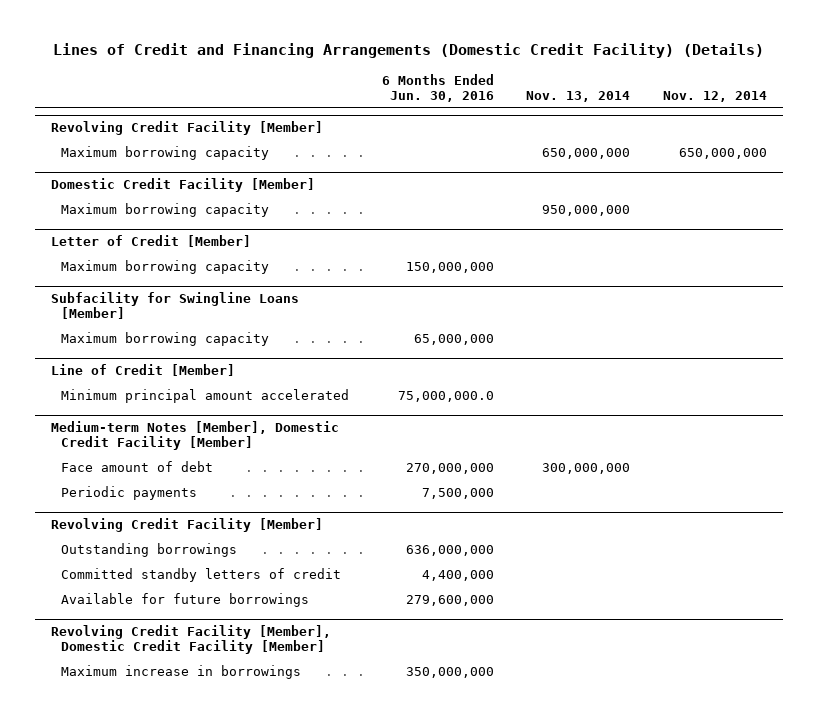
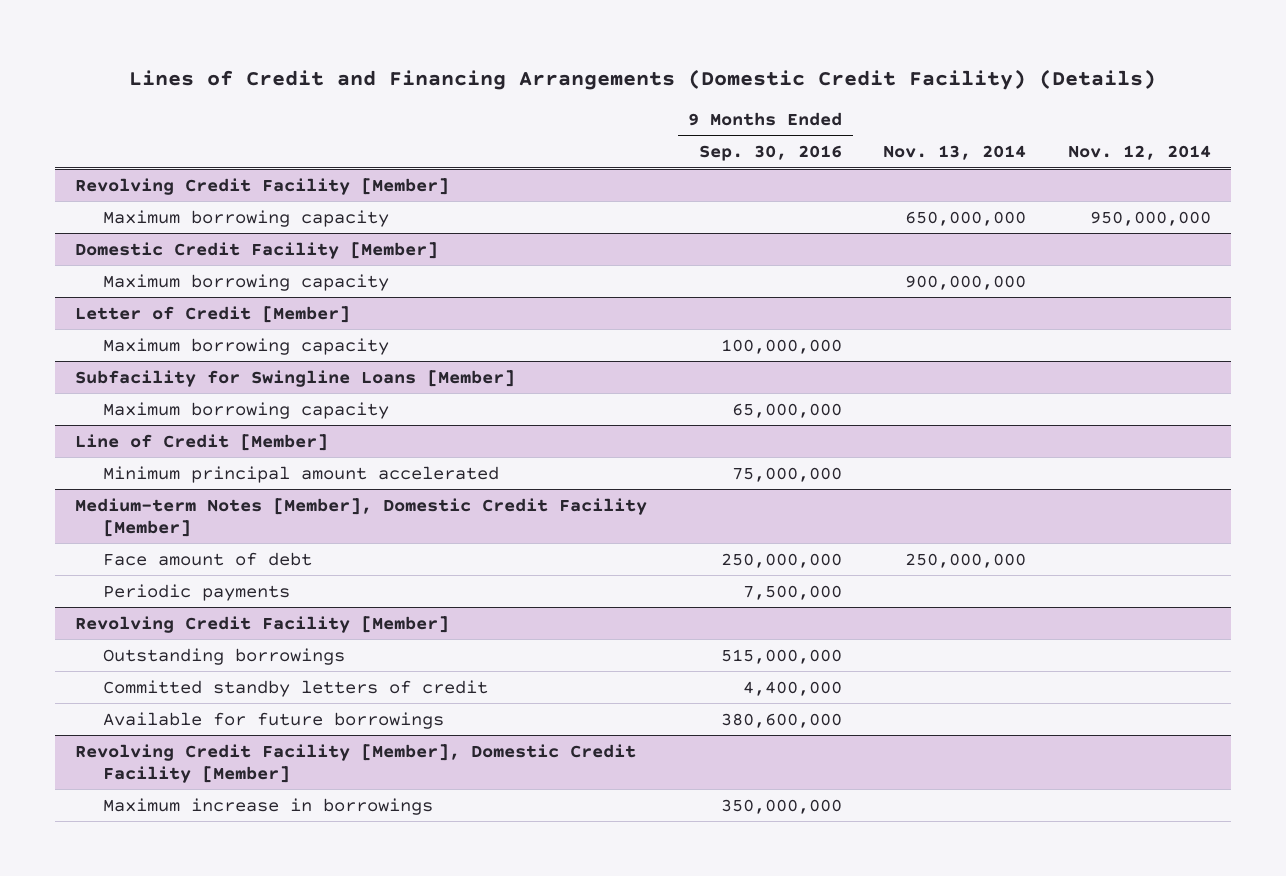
- | 6 Months Ended Jun. 30, 2016 | Nov. 13, 2014 | Nov. 12, 2014
+ | 9 Months Ended Sep. 30, 2016 | Nov. 13, 2014 | Nov. 12, 2014
@ Revolving Credit Facility [Member]
- Maximum borrowing capacity | | 650,000,000 | 650,000,000
+ Maximum borrowing capacity | | 650,000,000 | 950,000,000
@ Domestic Credit Facility [Member]
- Maximum borrowing capacity | | 950,000,000 |
+ Maximum borrowing capacity | | 900,000,000 |
@ Medium-term Notes [Member], Domestic Credit Facility [Member]
- Face amount of debt | 270,000,000 | 300,000,000 |
+ Face amount of debt | 250,000,000 | 250,000,000 |

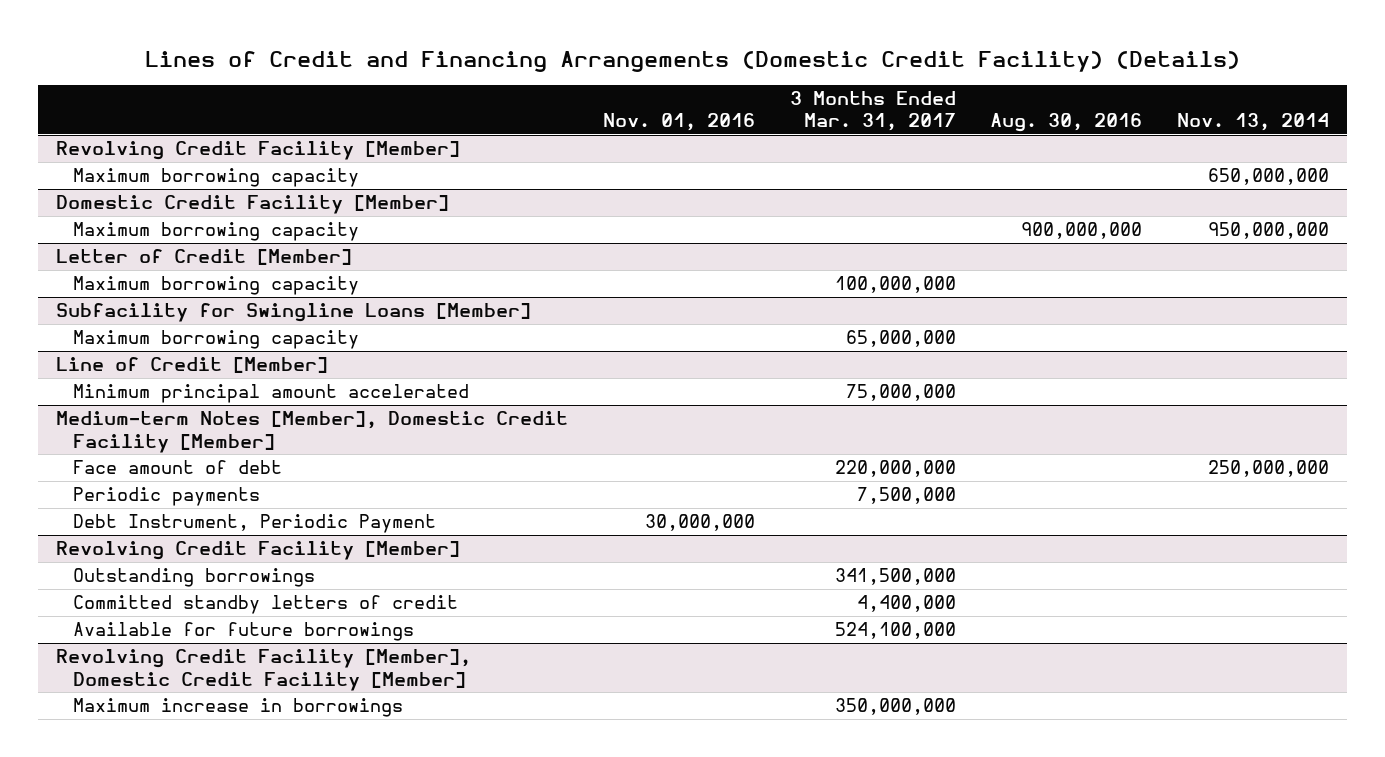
- | 9 Months Ended Sep. 30, 2016 | Nov. 13, 2014 | Nov. 12, 2014
+ | Nov. 01, 2016 | 3 Months Ended Mar. 31, 2017 | Aug. 30, 2016 | Nov. 13, 2014
@ Domestic Credit Facility [Member]
- Maximum borrowing capacity | | 900,000,000 |
+ Maximum borrowing capacity | | | 900,000,000 | 950,000,000
@ Medium-term Notes [Member], Domestic Credit Facility [Member]
+ Debt Instrument, Periodic Payment | 30,000,000 | | |

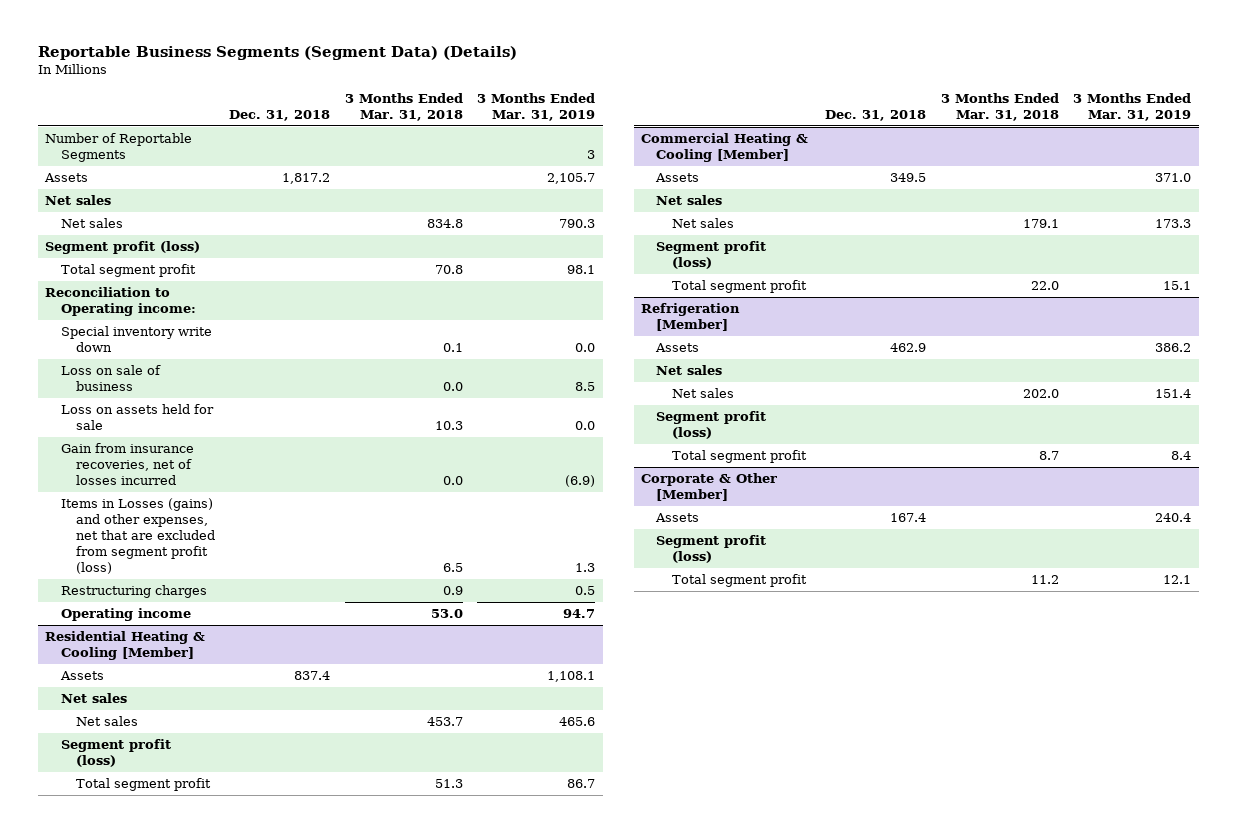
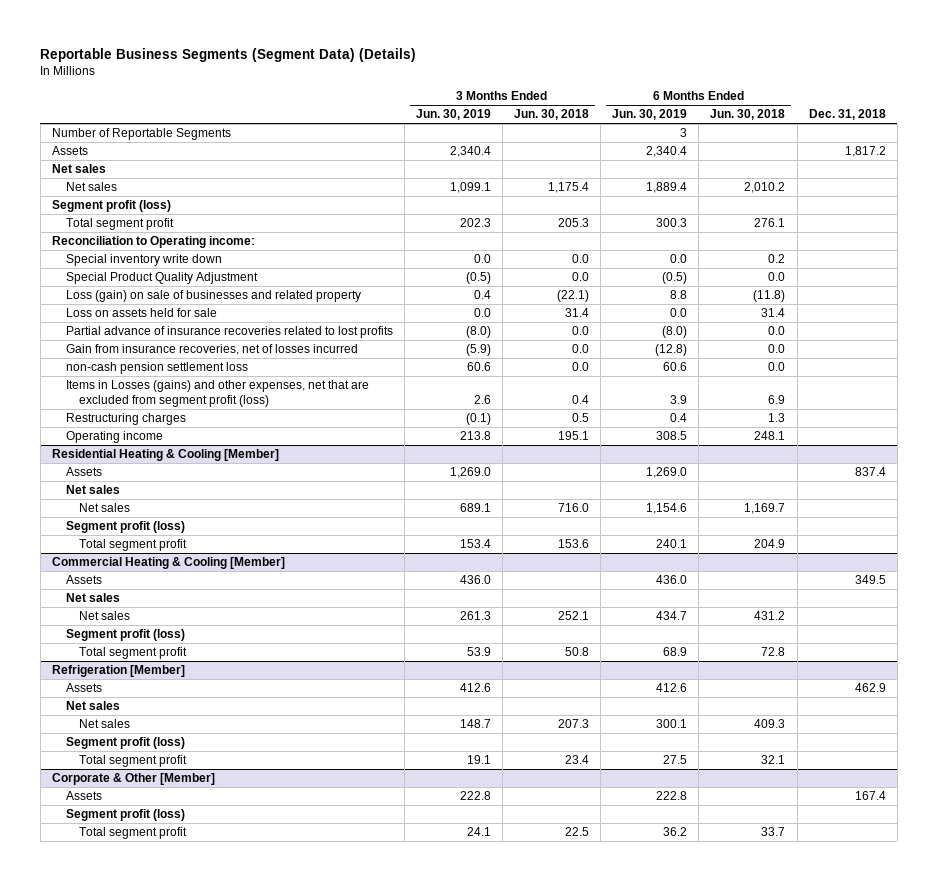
- | Dec. 31, 2018 | 3 Months Ended Mar. 31, 2018 | 3 Months Ended Mar. 31, 2019
+ | 3 Months Ended Jun. 30, 2019 | 3 Months Ended Jun. 30, 2018 | 6 Months Ended Jun. 30, 2019 | 6 Months Ended Jun. 30, 2018 | Dec. 31, 2018
- Loss on sale of business | | 0.0 | 8.5
+ Special Product Quality Adjustment | (0.5) | 0.0 | (0.5) | 0.0 |
+ Loss (gain) on sale of businesses and related property | 0.4 | (22.1) | 8.8 | (11.8) |
+ Partial advance of insurance recoveries related to lost profits | (8.0) | 0.0 | (8.0) | 0.0 |
+ non-cash pension settlement loss | 60.6 | 0.0 | 60.6 | 0.0 |

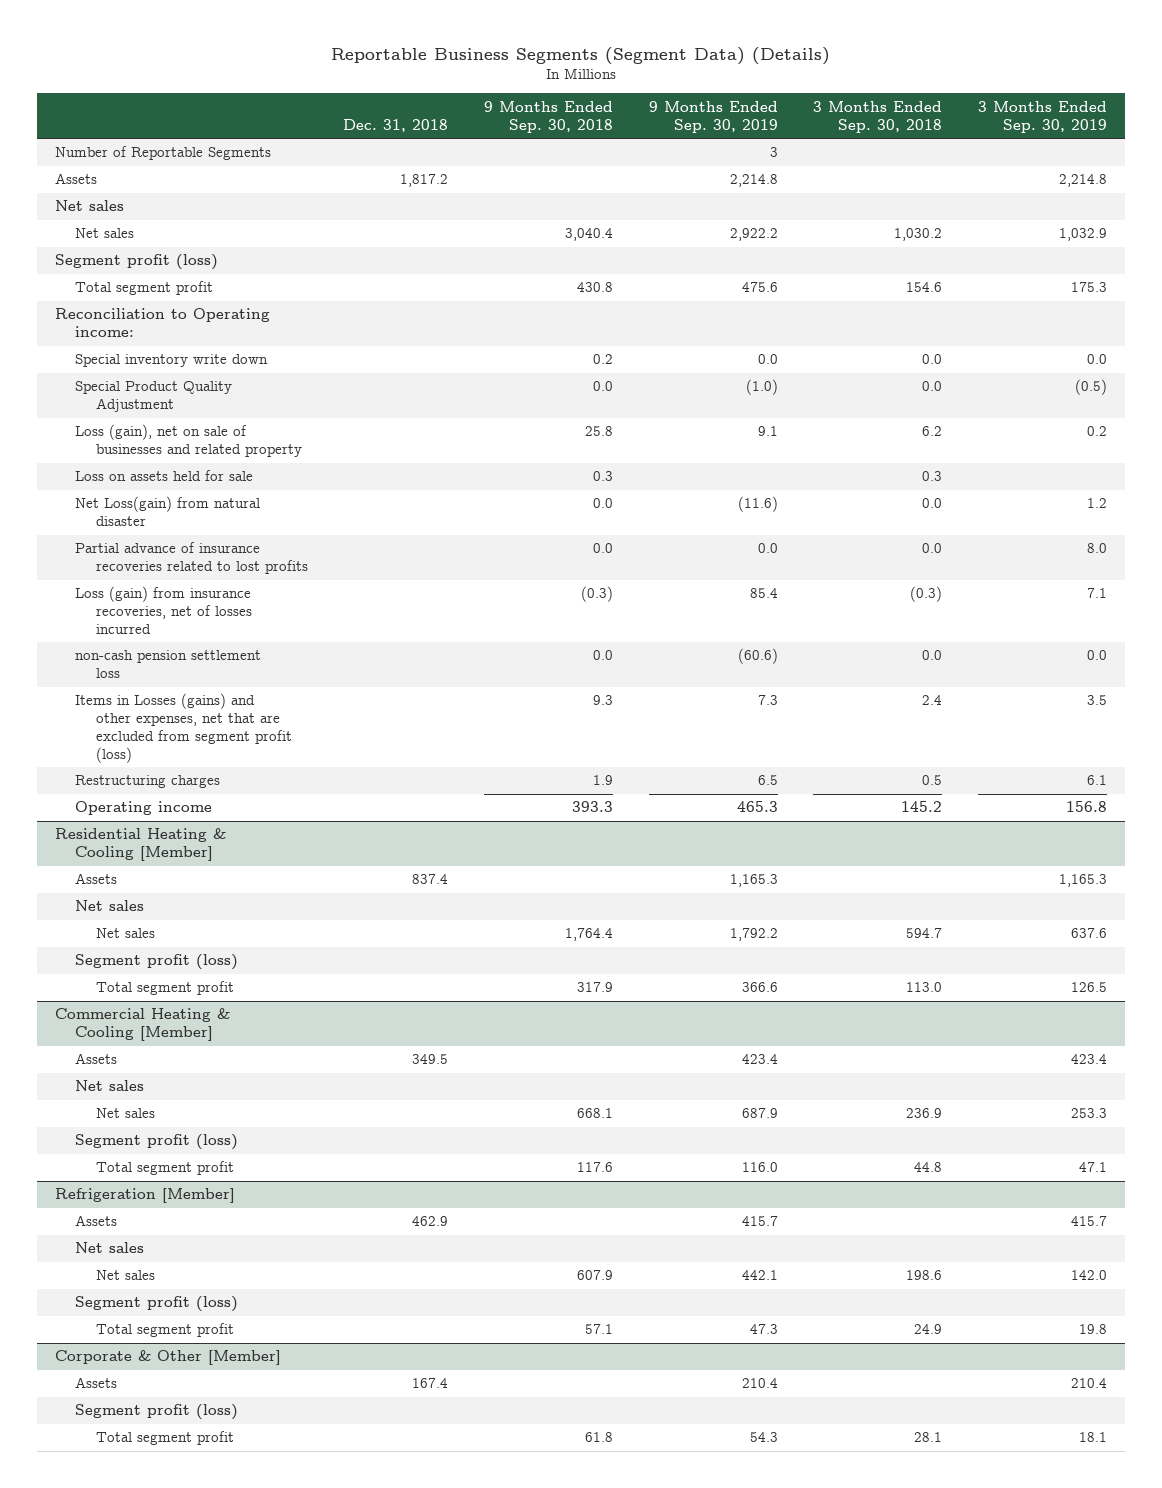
- | 3 Months Ended Jun. 30, 2019 | 3 Months Ended Jun. 30, 2018 | 6 Months Ended Jun. 30, 2019 | 6 Months Ended Jun. 30, 2018 | Dec. 31, 2018
+ | Dec. 31, 2018 | 9 Months Ended Sep. 30, 2018 | 9 Months Ended Sep. 30, 2019 | 3 Months Ended Sep. 30, 2018 | 3 Months Ended Sep. 30, 2019
- Loss (gain) on sale of businesses and related property | 0.4 | (22.1) | 8.8 | (11.8) |
+ Loss (gain), net on sale of businesses and related property | | 25.8 | 9.1 | 6.2 | 0.2
+ Net Loss(gain) from natural disaster | | 0.0 | (11.6) | 0.0 | 1.2
- Gain from insurance recoveries, net of losses incurred | (5.9) | 0.0 | (12.8) | 0.0 |
+ Loss (gain) from insurance recoveries, net of losses incurred | | (0.3) | 85.4 | (0.3) | 7.1

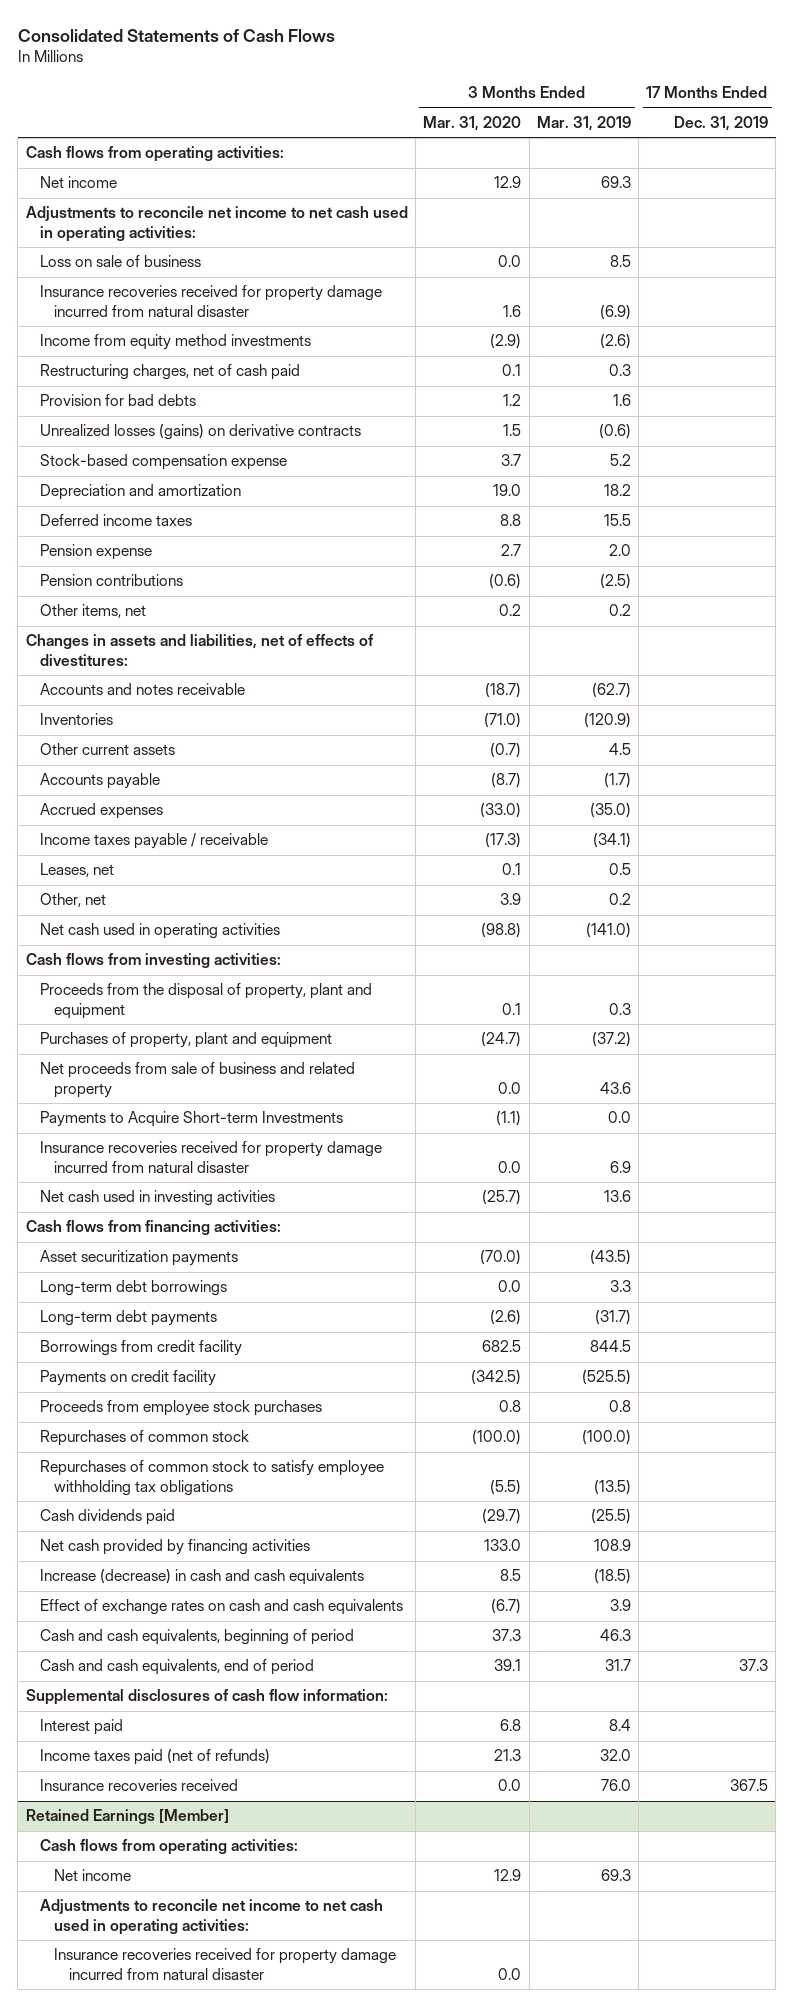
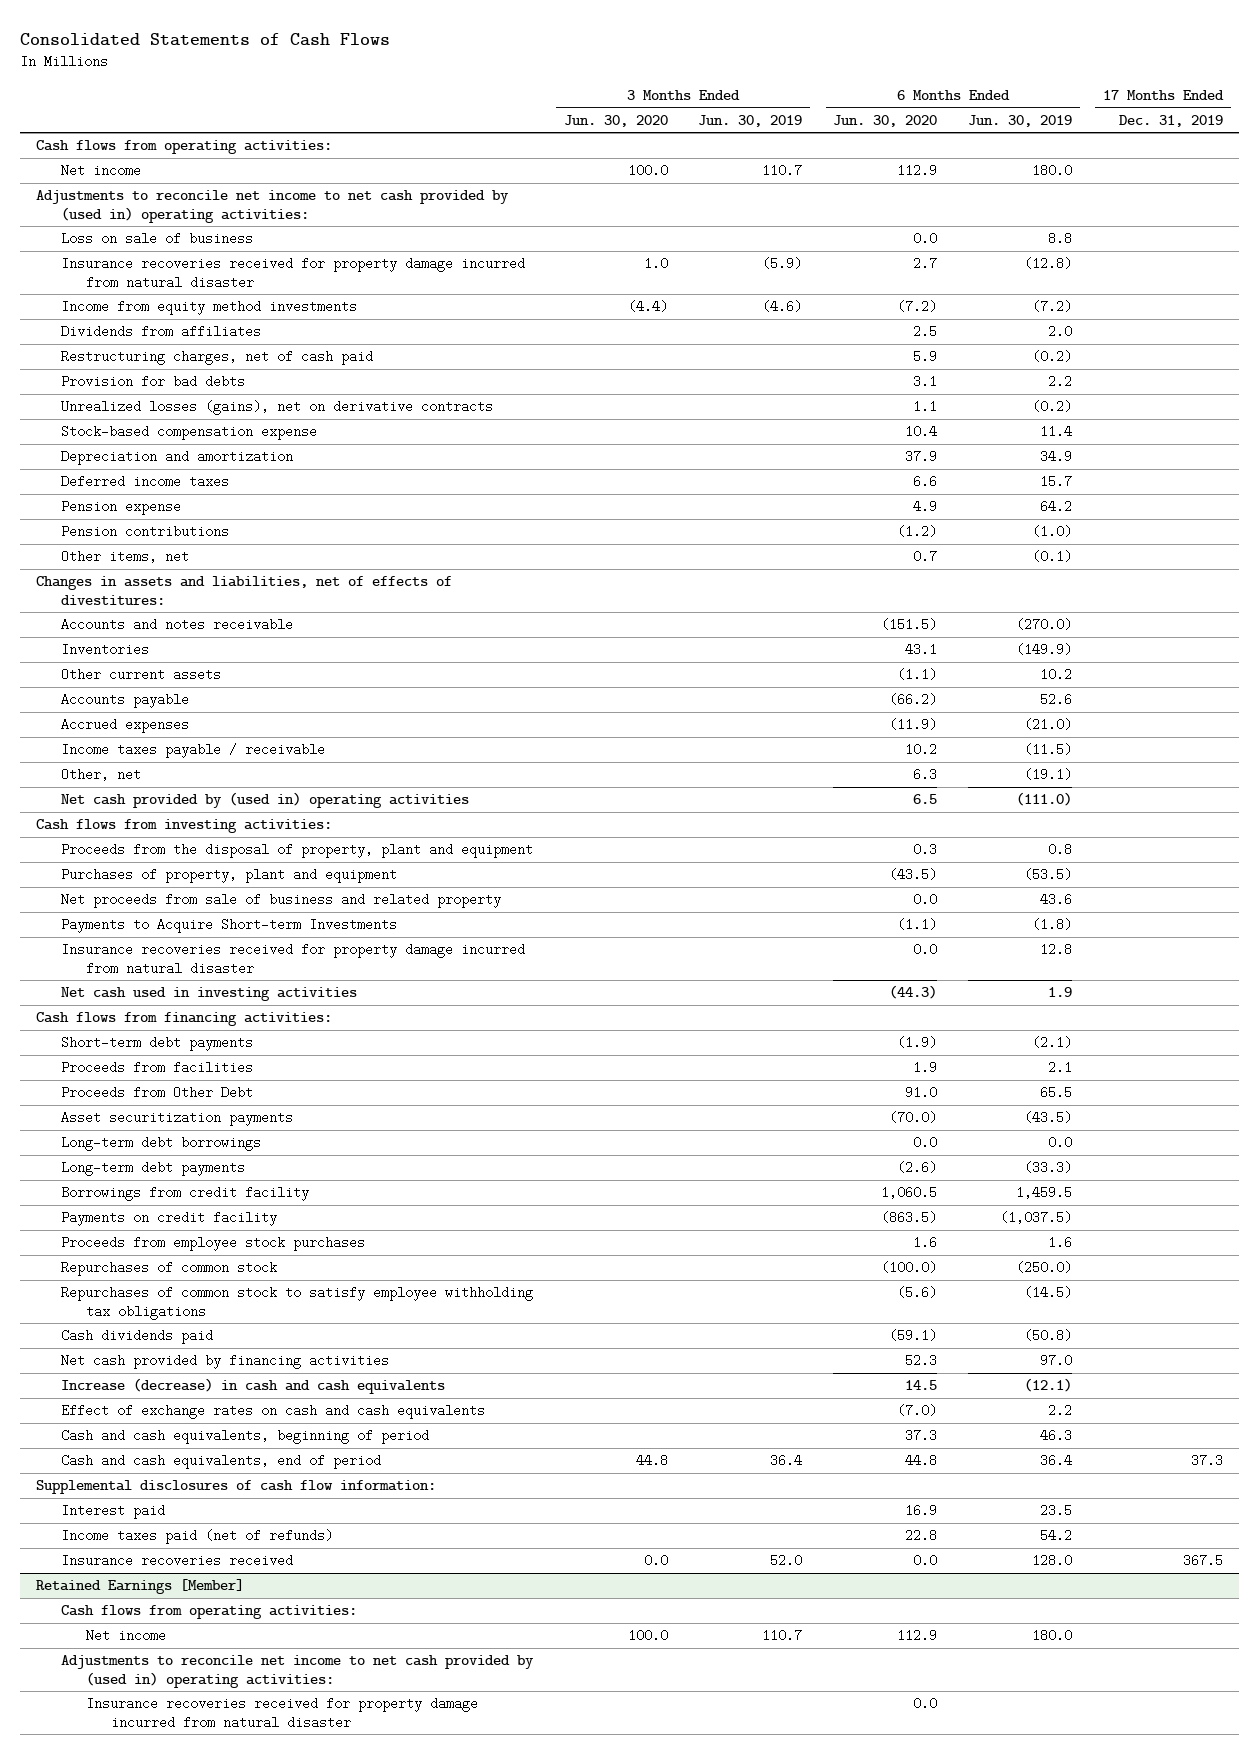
- | 3 Months Ended Mar. 31, 2020 | 3 Months Ended Mar. 31, 2019 | 17 Months Ended Dec. 31, 2019
+ | 3 Months Ended Jun. 30, 2020 | 3 Months Ended Jun. 30, 2019 | 6 Months Ended Jun. 30, 2020 | 6 Months Ended Jun. 30, 2019 | 17 Months Ended Dec. 31, 2019
- Adjustments to reconcile net income to net cash used in operating activities:
+ Adjustments to reconcile net income to net cash provided by (used in) operating activities:
+ Dividends from affiliates | | | 2.5 | 2.0 |
- Unrealized losses (gains) on derivative contracts | 1.5 | (0.6) |
+ Unrealized losses (gains), net on derivative contracts | | | 1.1 | (0.2) |
- Leases, net | 0.1 | 0.5 |
- Net cash used in operating activities | (98.8) | (141.0) |
+ Net cash provided by (used in) operating activities | | | 6.5 | (111.0) |
+ Short-term debt payments | | | (1.9) | (2.1) |
+ Proceeds from facilities | | | 1.9 | 2.1 |
+ Proceeds from Other Debt | | | 91.0 | 65.5 |
@ Retained Earnings [Member]
- Adjustments to reconcile net income to net cash used in operating activities:
+ Adjustments to reconcile net income to net cash provided by (used in) operating activities:

